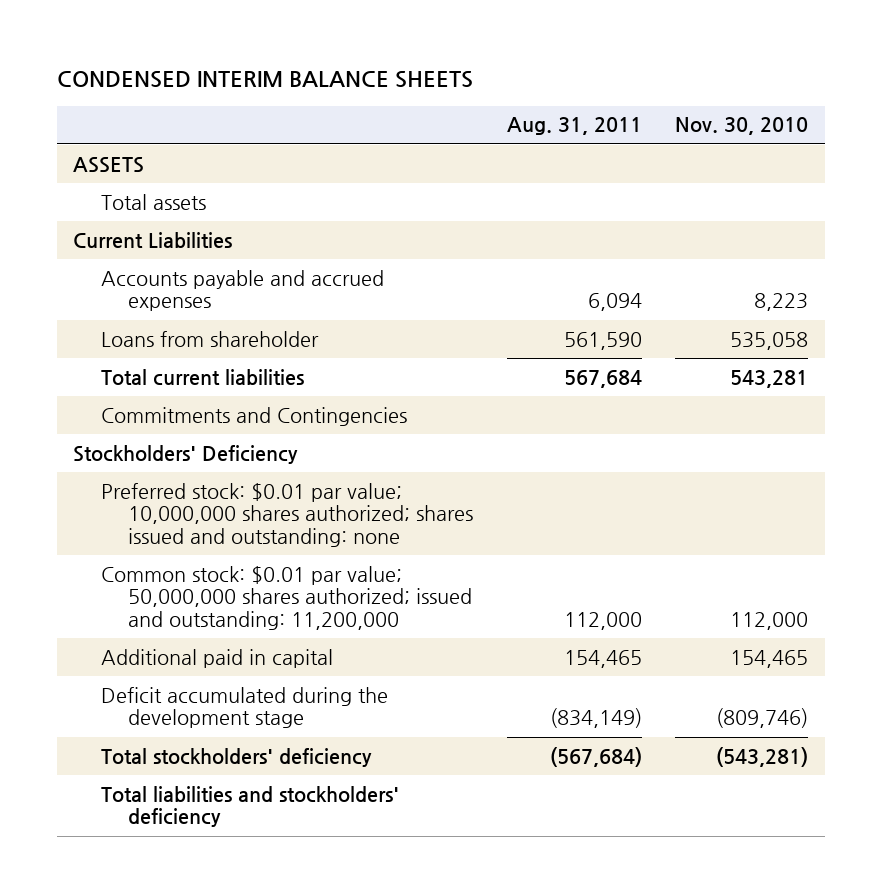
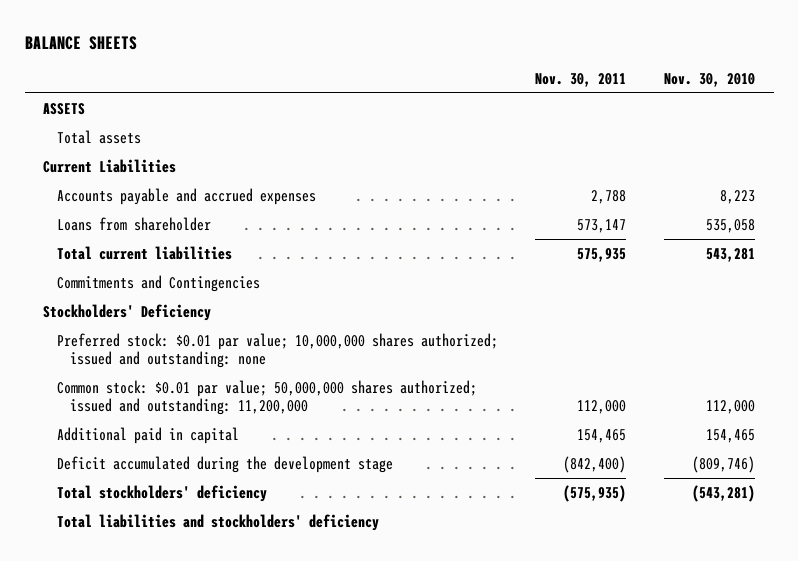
- CONDENSED INTERIM BALANCE SHEETS
+ BALANCE SHEETS
- | Aug. 31, 2011 | Nov. 30, 2010
+ | Nov. 30, 2011 | Nov. 30, 2010
- Preferred stock: $0.01 par value; 10,000,000 shares authorized; shares issued and outstanding: none
+ Preferred stock: $0.01 par value; 10,000,000 shares authorized; issued and outstanding: none

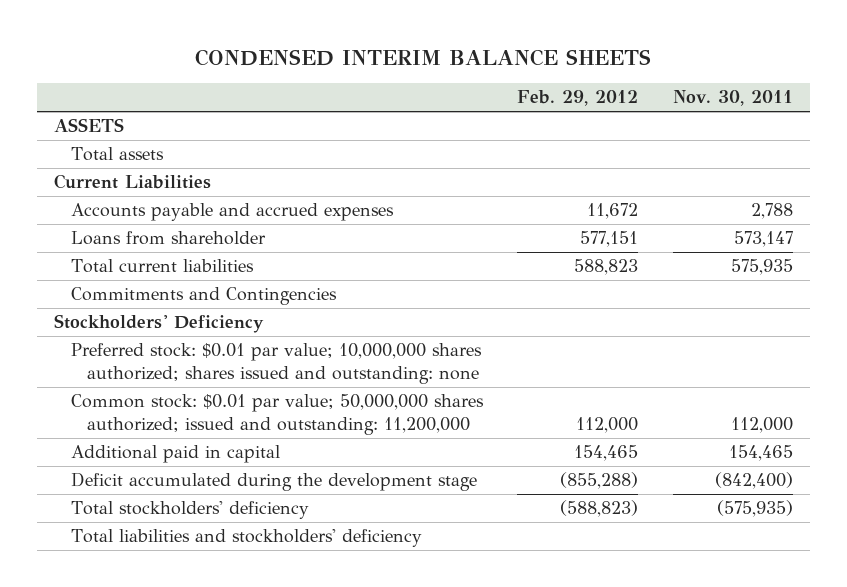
- BALANCE SHEETS
+ CONDENSED INTERIM BALANCE SHEETS
- | Nov. 30, 2011 | Nov. 30, 2010
+ | Feb. 29, 2012 | Nov. 30, 2011
- Preferred stock: $0.01 par value; 10,000,000 shares authorized; issued and outstanding: none
+ Preferred stock: $0.01 par value; 10,000,000 shares authorized; shares issued and outstanding: none

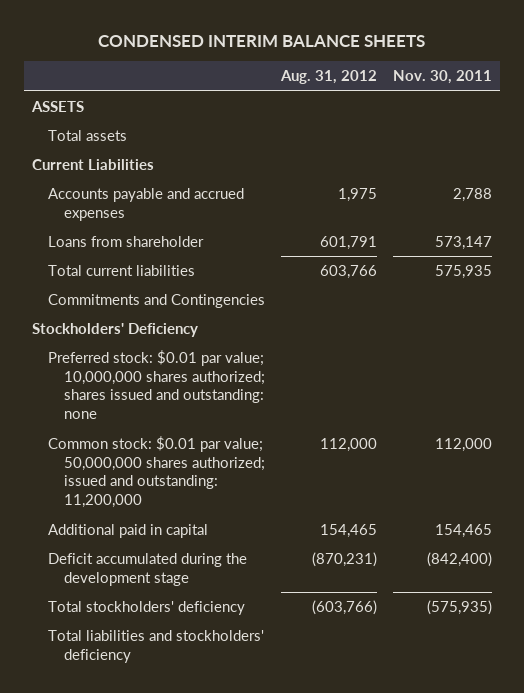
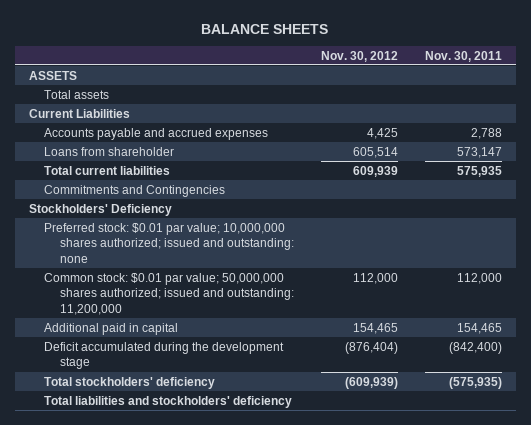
- CONDENSED INTERIM BALANCE SHEETS
+ BALANCE SHEETS
- | Aug. 31, 2012 | Nov. 30, 2011
+ | Nov. 30, 2012 | Nov. 30, 2011
- Preferred stock: $0.01 par value; 10,000,000 shares authorized; shares issued and outstanding: none
+ Preferred stock: $0.01 par value; 10,000,000 shares authorized; issued and outstanding: none

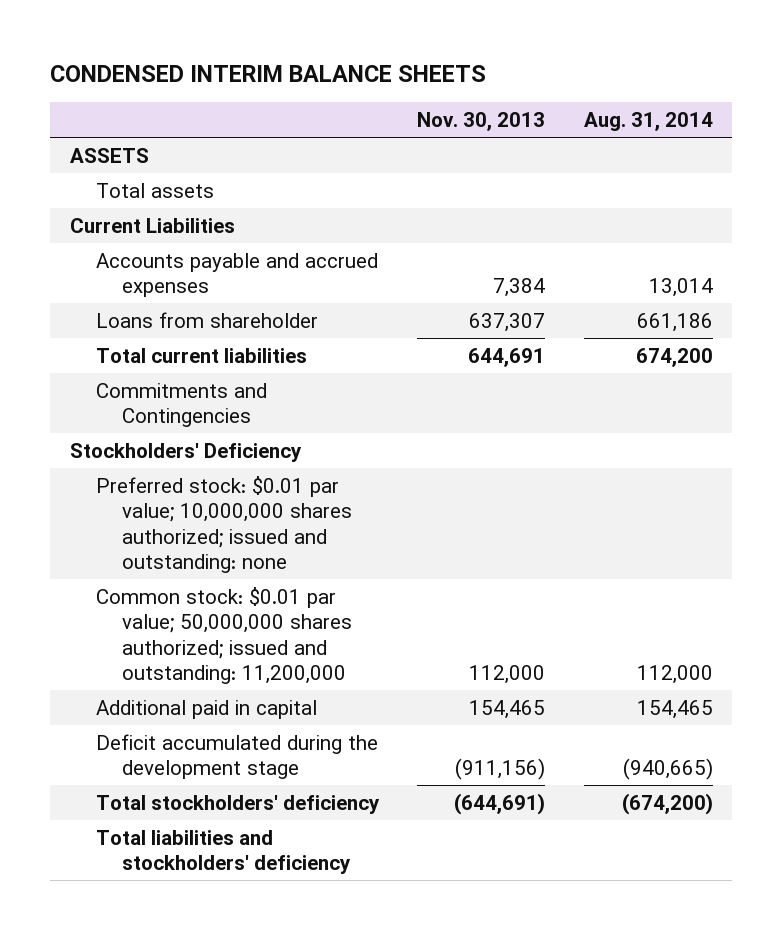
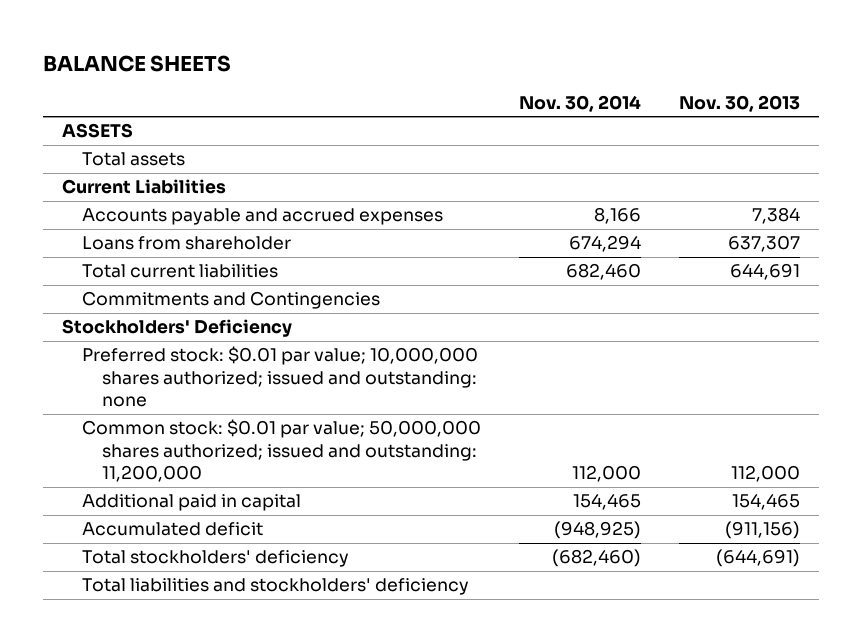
- CONDENSED INTERIM BALANCE SHEETS
+ BALANCE SHEETS
- | Nov. 30, 2013 | Aug. 31, 2014
+ | Nov. 30, 2014 | Nov. 30, 2013
- Deficit accumulated during the development stage | (911,156) | (940,665)
+ Accumulated deficit | (948,925) | (911,156)

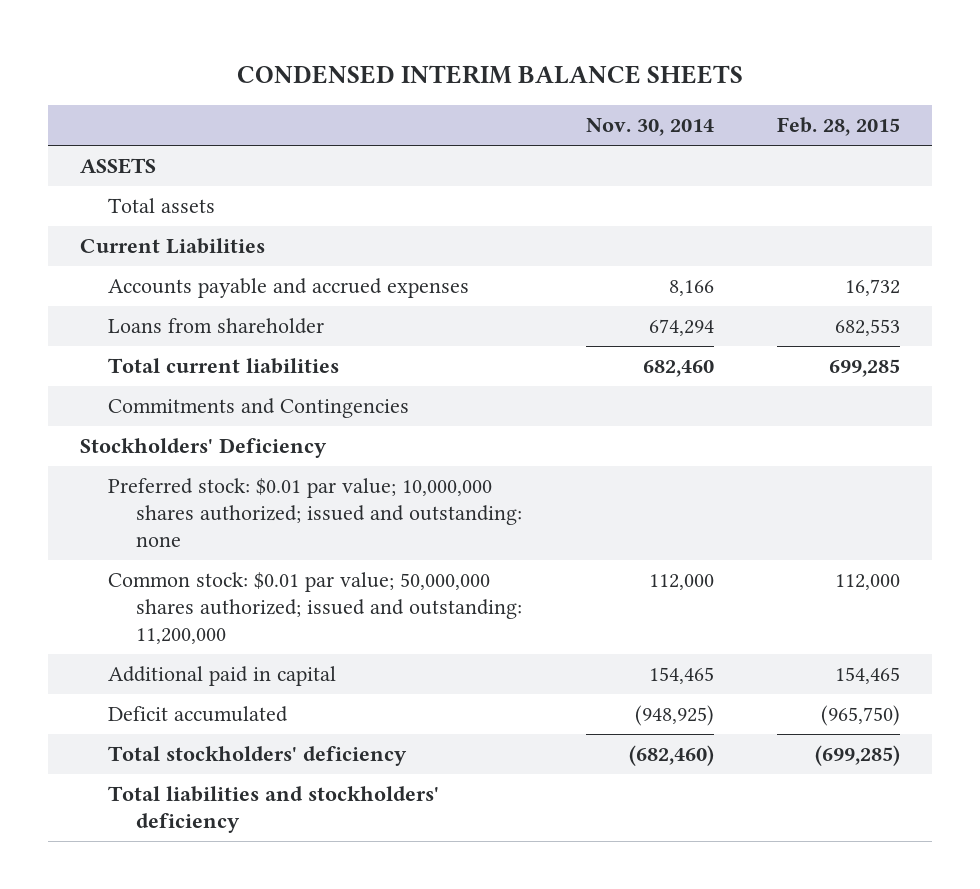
- BALANCE SHEETS
+ CONDENSED INTERIM BALANCE SHEETS
- | Nov. 30, 2014 | Nov. 30, 2013
+ | Nov. 30, 2014 | Feb. 28, 2015
- Accumulated deficit | (948,925) | (911,156)
+ Deficit accumulated | (948,925) | (965,750)

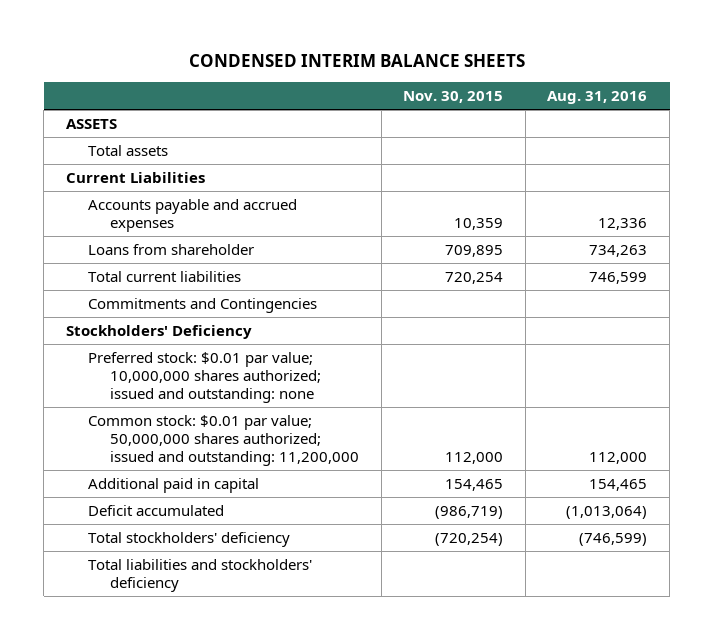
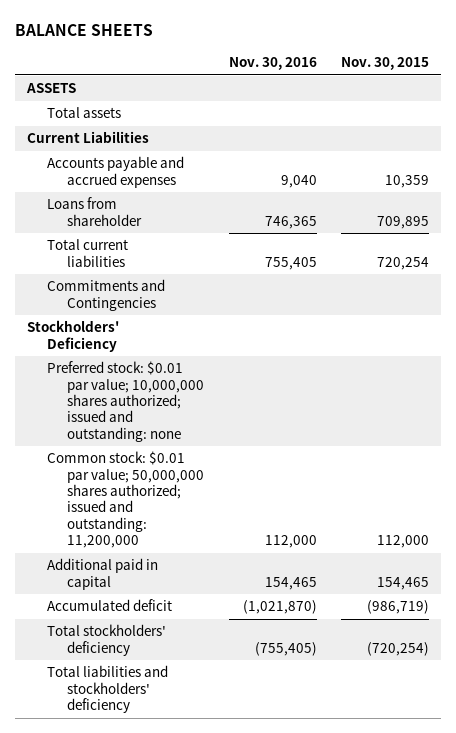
- CONDENSED INTERIM BALANCE SHEETS
+ BALANCE SHEETS
- | Nov. 30, 2015 | Aug. 31, 2016
+ | Nov. 30, 2016 | Nov. 30, 2015
- Deficit accumulated | (986,719) | (1,013,064)
+ Accumulated deficit | (1,021,870) | (986,719)

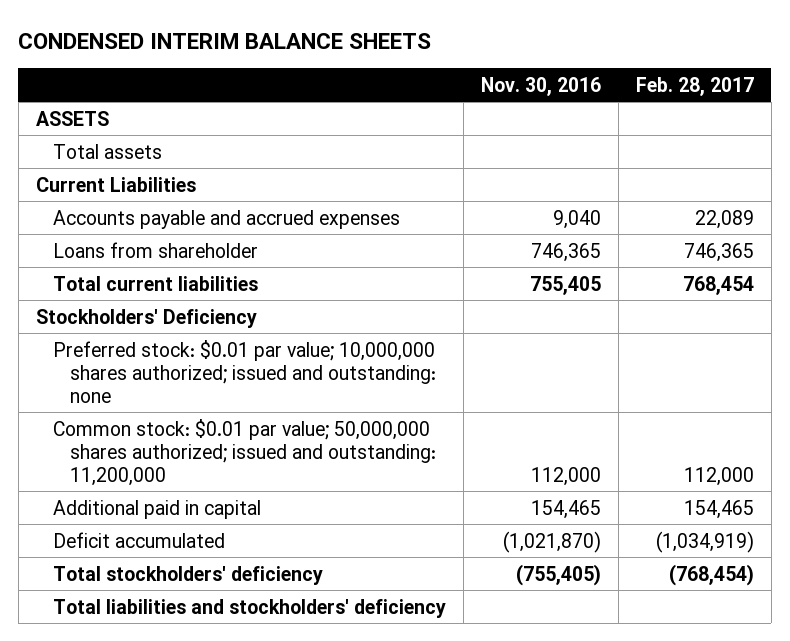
- BALANCE SHEETS
+ CONDENSED INTERIM BALANCE SHEETS
- | Nov. 30, 2016 | Nov. 30, 2015
+ | Nov. 30, 2016 | Feb. 28, 2017
- Commitments and Contingencies
- Accumulated deficit | (1,021,870) | (986,719)
+ Deficit accumulated | (1,021,870) | (1,034,919)

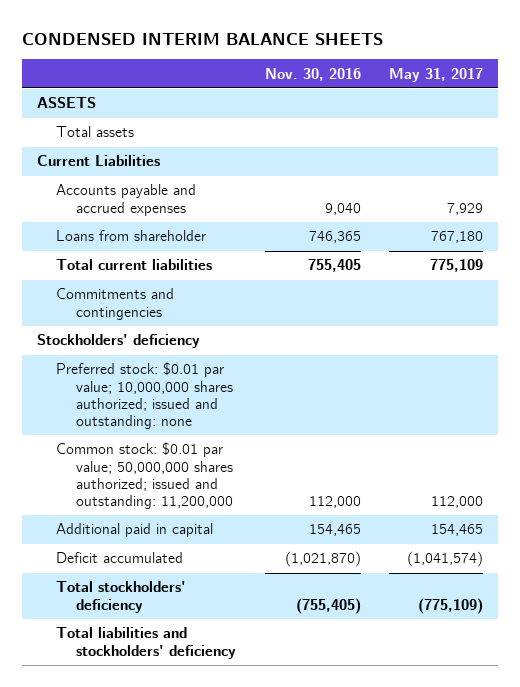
- | Nov. 30, 2016 | Feb. 28, 2017
+ | Nov. 30, 2016 | May 31, 2017
- Stockholders' Deficiency
+ Commitments and contingencies
+ Stockholders' deficiency

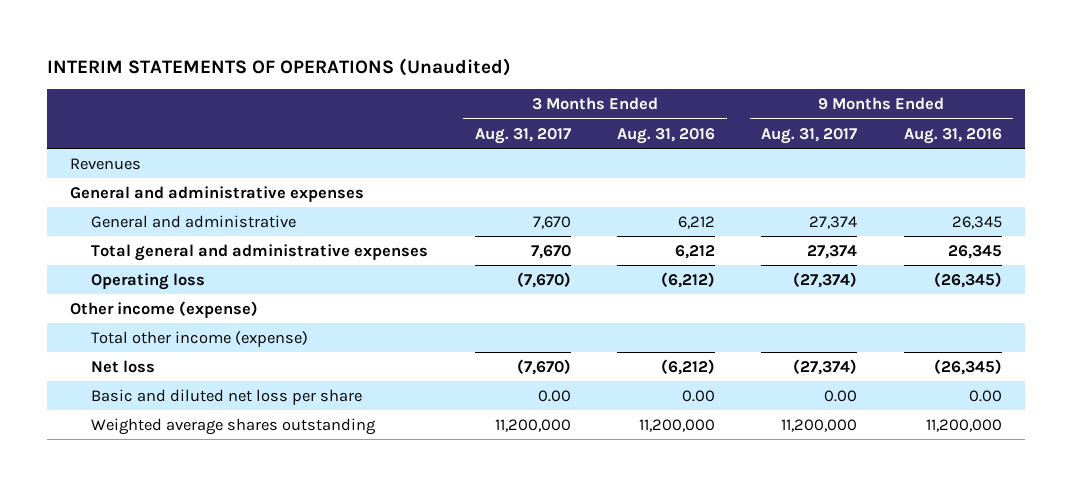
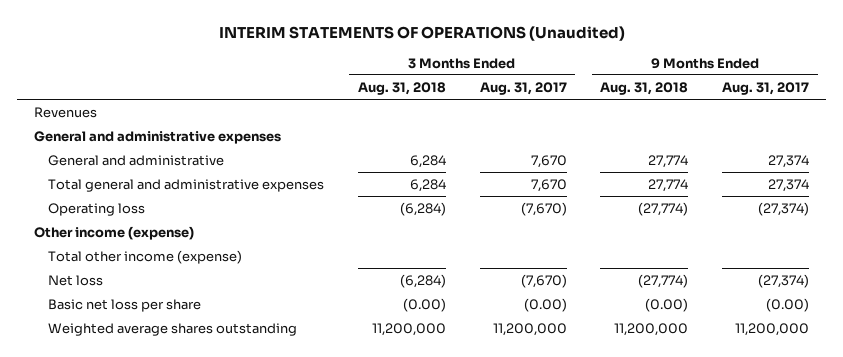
- | 3 Months Ended Aug. 31, 2017 | 3 Months Ended Aug. 31, 2016 | 9 Months Ended Aug. 31, 2017 | 9 Months Ended Aug. 31, 2016
+ | 3 Months Ended Aug. 31, 2018 | 3 Months Ended Aug. 31, 2017 | 9 Months Ended Aug. 31, 2018 | 9 Months Ended Aug. 31, 2017
- Basic and diluted net loss per share | 0.00 | 0.00 | 0.00 | 0.00
+ Basic net loss per share | (0.00) | (0.00) | (0.00) | (0.00)

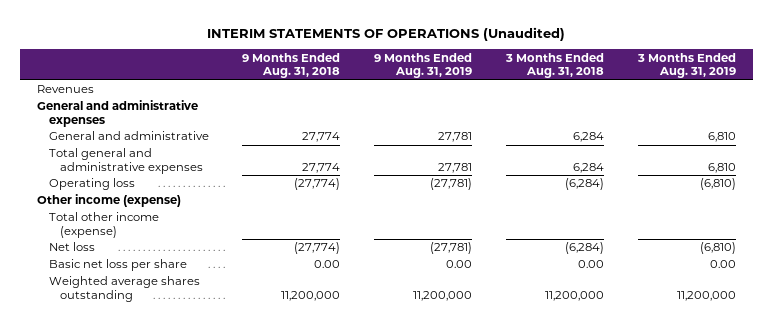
- | 3 Months Ended Aug. 31, 2018 | 3 Months Ended Aug. 31, 2017 | 9 Months Ended Aug. 31, 2018 | 9 Months Ended Aug. 31, 2017
+ | 9 Months Ended Aug. 31, 2018 | 9 Months Ended Aug. 31, 2019 | 3 Months Ended Aug. 31, 2018 | 3 Months Ended Aug. 31, 2019
- Basic net loss per share | (0.00) | (0.00) | (0.00) | (0.00)
+ Basic net loss per share | 0.00 | 0.00 | 0.00 | 0.00

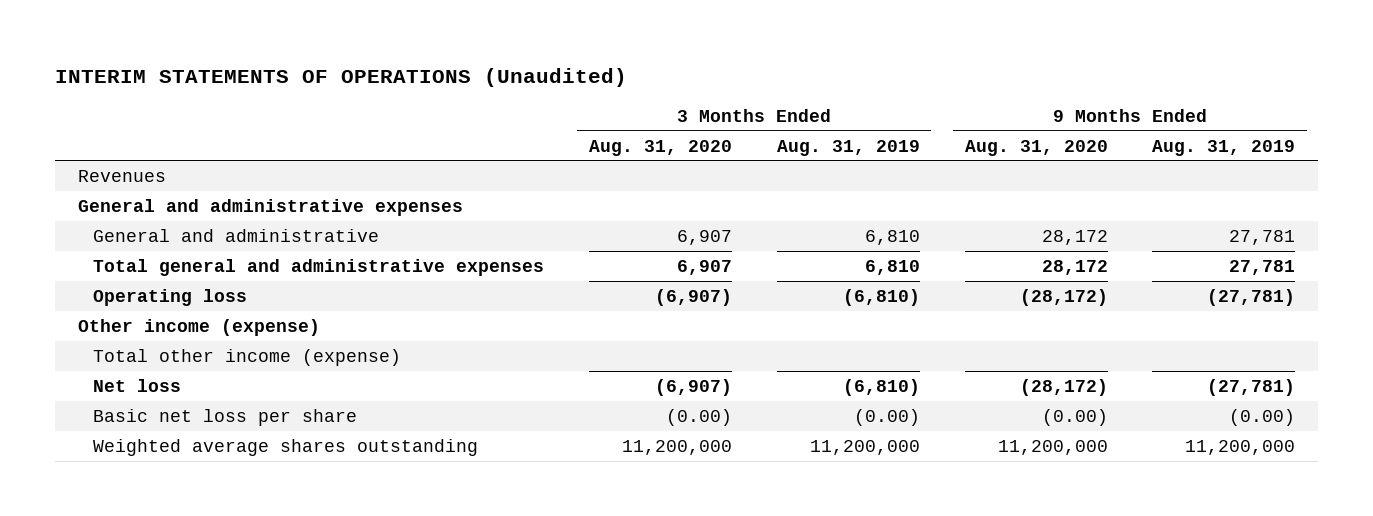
- | 9 Months Ended Aug. 31, 2018 | 9 Months Ended Aug. 31, 2019 | 3 Months Ended Aug. 31, 2018 | 3 Months Ended Aug. 31, 2019
+ | 3 Months Ended Aug. 31, 2020 | 3 Months Ended Aug. 31, 2019 | 9 Months Ended Aug. 31, 2020 | 9 Months Ended Aug. 31, 2019
- Basic net loss per share | 0.00 | 0.00 | 0.00 | 0.00
+ Basic net loss per share | (0.00) | (0.00) | (0.00) | (0.00)

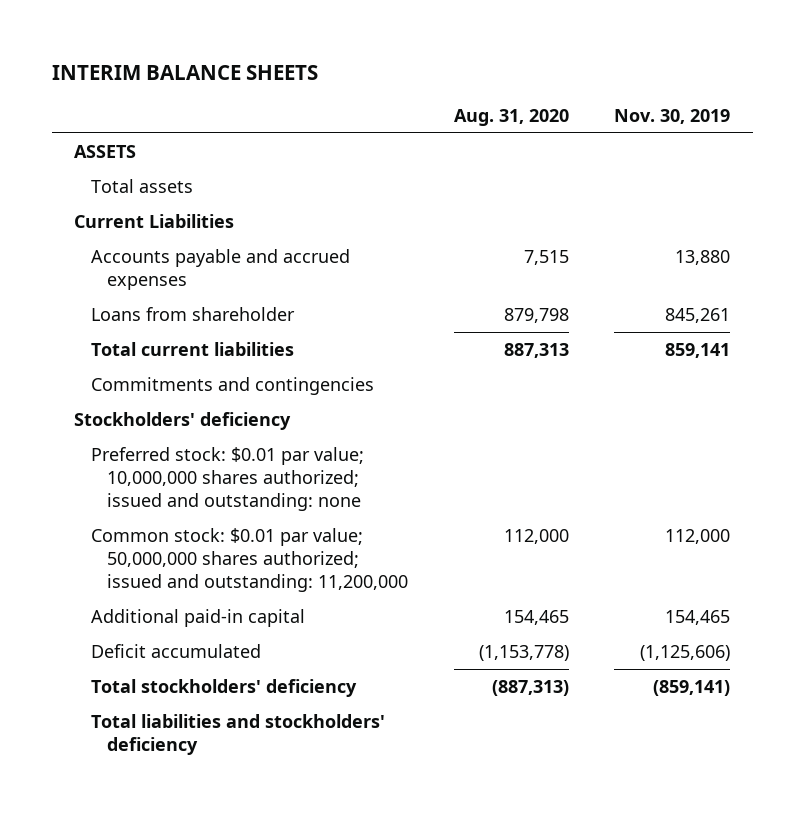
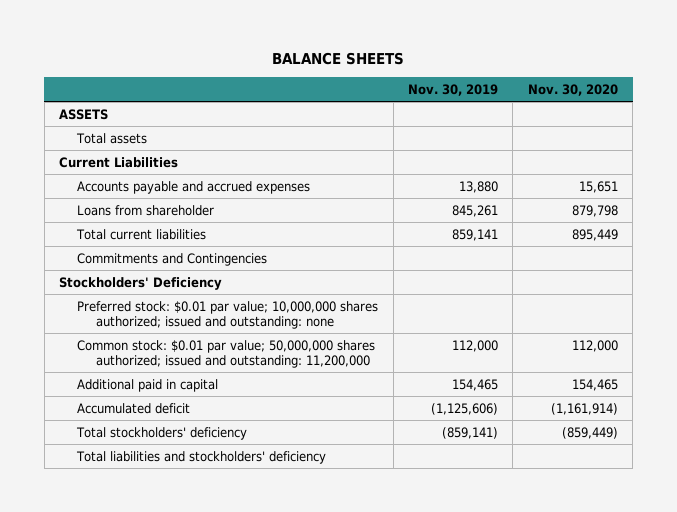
- INTERIM BALANCE SHEETS
+ BALANCE SHEETS
- | Aug. 31, 2020 | Nov. 30, 2019
+ | Nov. 30, 2019 | Nov. 30, 2020
- Commitments and contingencies
- Stockholders' deficiency
+ Commitments and Contingencies
+ Stockholders' Deficiency
- Additional paid-in capital | 154,465 | 154,465
- Deficit accumulated | (1,153,778) | (1,125,606)
+ Additional paid in capital | 154,465 | 154,465
+ Accumulated deficit | (1,125,606) | (1,161,914)

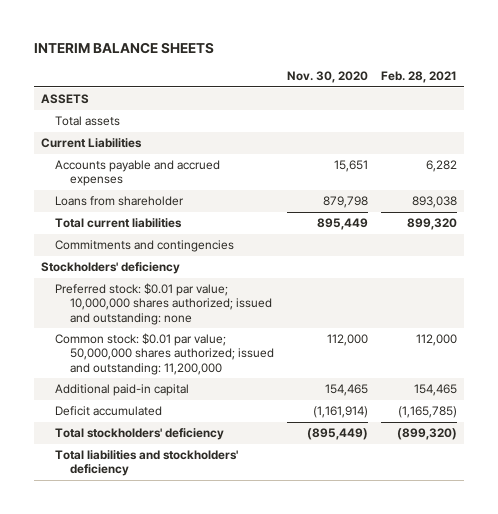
- BALANCE SHEETS
+ INTERIM BALANCE SHEETS
- | Nov. 30, 2019 | Nov. 30, 2020
+ | Nov. 30, 2020 | Feb. 28, 2021
- Commitments and Contingencies
- Stockholders' Deficiency
+ Commitments and contingencies
+ Stockholders' deficiency
- Additional paid in capital | 154,465 | 154,465
- Accumulated deficit | (1,125,606) | (1,161,914)
- Total stockholders' deficiency | (859,141) | (859,449)
+ Additional paid-in capital | 154,465 | 154,465
+ Deficit accumulated | (1,161,914) | (1,165,785)
+ Total stockholders' deficiency | (895,449) | (899,320)

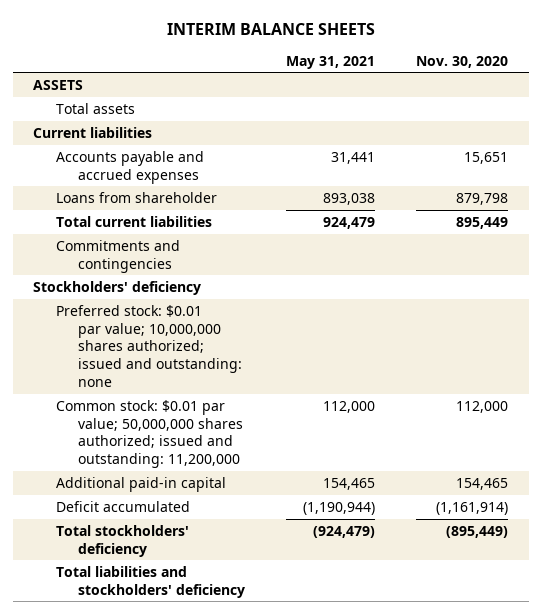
- | Nov. 30, 2020 | Feb. 28, 2021
+ | May 31, 2021 | Nov. 30, 2020
- Current Liabilities
+ Current liabilities

